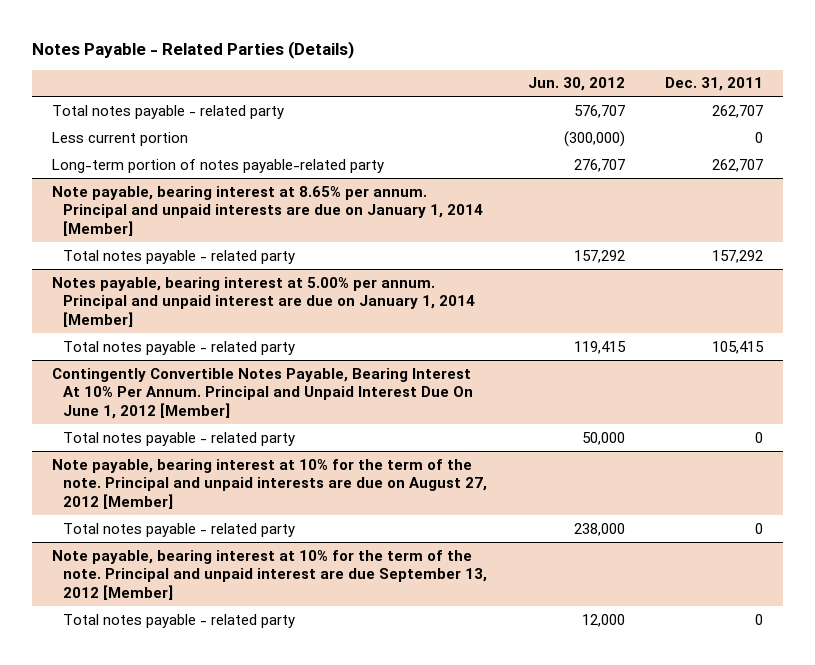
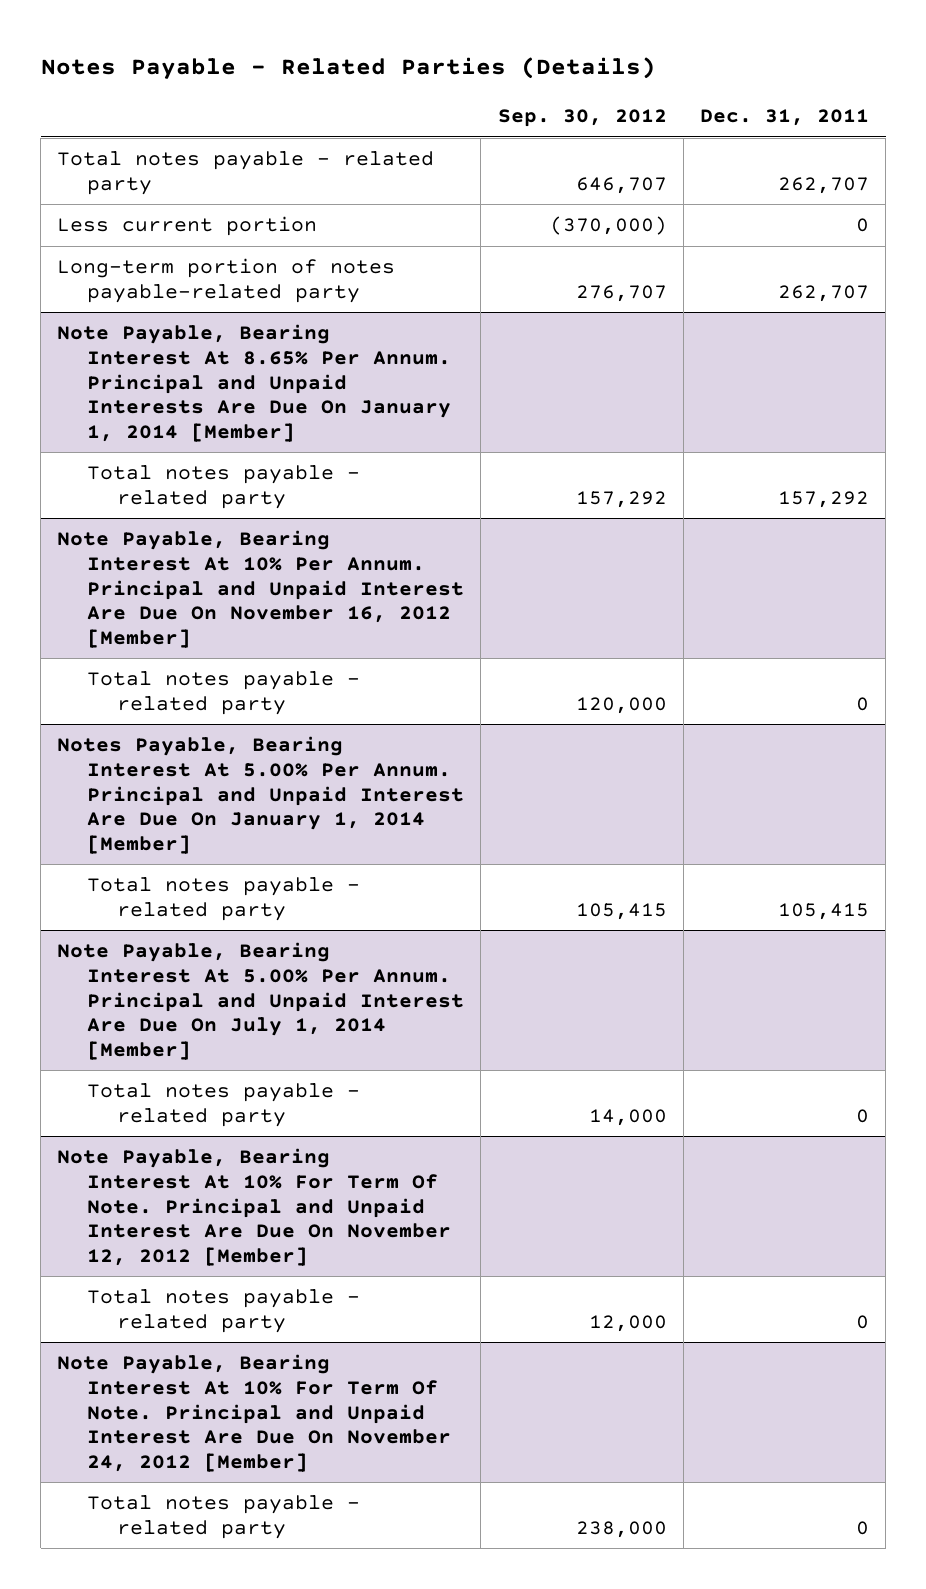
- | Jun. 30, 2012 | Dec. 31, 2011
+ | Sep. 30, 2012 | Dec. 31, 2011
- Note payable, bearing interest at 8.65% per annum. Principal and unpaid interests are due on January 1, 2014 [Member]
+ Note Payable, Bearing Interest At 8.65% Per Annum. Principal and Unpaid Interests Are Due On January 1, 2014 [Member]
- Notes payable, bearing interest at 5.00% per annum. Principal and unpaid interest are due on January 1, 2014 [Member]
+ Note Payable, Bearing Interest At 10% Per Annum. Principal and Unpaid Interest Are Due On November 16, 2012 [Member]
+ Total notes payable - related party | 120,000 | 0
+ Notes Payable, Bearing Interest At 5.00% Per Annum. Principal and Unpaid Interest Are Due On January 1, 2014 [Member]
- Contingently Convertible Notes Payable, Bearing Interest At 10% Per Annum. Principal and Unpaid Interest Due On June 1, 2012 [Member]
+ Note Payable, Bearing Interest At 5.00% Per Annum. Principal and Unpaid Interest Are Due On July 1, 2014 [Member]
- Note payable, bearing interest at 10% for the term of the note. Principal and unpaid interests are due on August 27, 2012 [Member]
+ Note Payable, Bearing Interest At 10% For Term Of Note. Principal and Unpaid Interest Are Due On November 12, 2012 [Member]
- Note payable, bearing interest at 10% for the term of the note. Principal and unpaid interest are due September 13, 2012 [Member]
+ Note Payable, Bearing Interest At 10% For Term Of Note. Principal and Unpaid Interest Are Due On November 24, 2012 [Member]

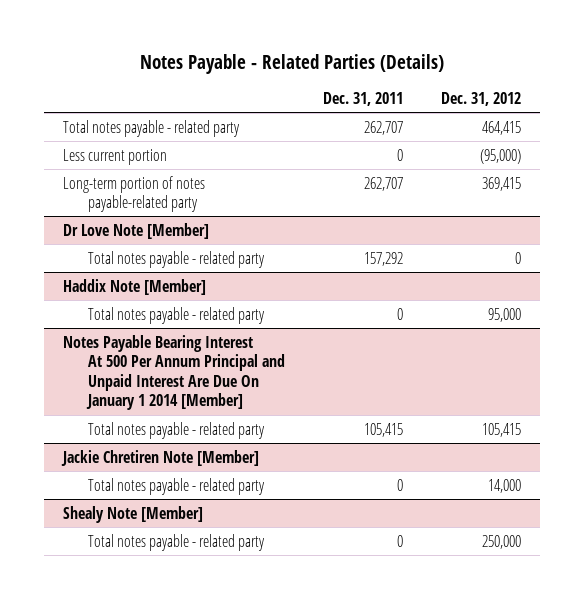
- | Sep. 30, 2012 | Dec. 31, 2011
+ | Dec. 31, 2011 | Dec. 31, 2012
- Note Payable, Bearing Interest At 8.65% Per Annum. Principal and Unpaid Interests Are Due On January 1, 2014 [Member]
+ Dr Love Note [Member]
- Note Payable, Bearing Interest At 10% Per Annum. Principal and Unpaid Interest Are Due On November 16, 2012 [Member]
+ Haddix Note [Member]
- Notes Payable, Bearing Interest At 5.00% Per Annum. Principal and Unpaid Interest Are Due On January 1, 2014 [Member]
+ Notes Payable Bearing Interest At 500 Per Annum Principal and Unpaid Interest Are Due On January 1 2014 [Member]
- Note Payable, Bearing Interest At 5.00% Per Annum. Principal and Unpaid Interest Are Due On July 1, 2014 [Member]
- Total notes payable - related party | 14,000 | 0
- Note Payable, Bearing Interest At 10% For Term Of Note. Principal and Unpaid Interest Are Due On November 12, 2012 [Member]
+ Jackie Chretiren Note [Member]
- Note Payable, Bearing Interest At 10% For Term Of Note. Principal and Unpaid Interest Are Due On November 24, 2012 [Member]
+ Shealy Note [Member]

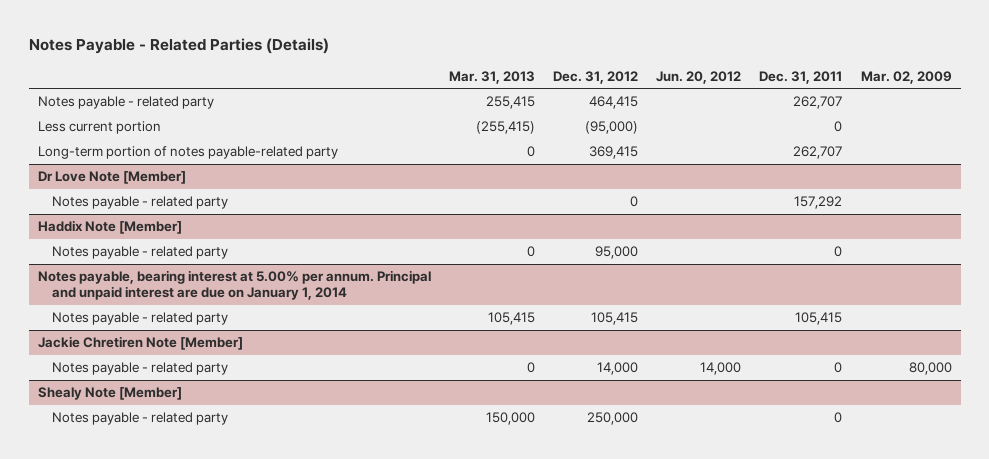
- | Dec. 31, 2011 | Dec. 31, 2012
+ | Mar. 31, 2013 | Dec. 31, 2012 | Jun. 20, 2012 | Dec. 31, 2011 | Mar. 02, 2009
- Total notes payable - related party | 262,707 | 464,415
+ Notes payable - related party | 255,415 | 464,415 | | 262,707 |
@ Dr Love Note [Member]
- Total notes payable - related party | 157,292 | 0
+ Notes payable - related party | | 0 | | 157,292 |
@ Haddix Note [Member]
- Total notes payable - related party | 0 | 95,000
- Notes Payable Bearing Interest At 500 Per Annum Principal and Unpaid Interest Are Due On January 1 2014 [Member]
- Total notes payable - related party | 105,415 | 105,415
@ Haddix Note [Member]
+ Notes payable - related party | 0 | 95,000 | | 0 |
+ Notes payable, bearing interest at 5.00% per annum. Principal and unpaid interest are due on January 1, 2014
+ Notes payable - related party | 105,415 | 105,415 | | 105,415 |
@ Jackie Chretiren Note [Member]
- Total notes payable - related party | 0 | 14,000
+ Notes payable - related party | 0 | 14,000 | 14,000 | 0 | 80,000
@ Shealy Note [Member]
- Total notes payable - related party | 0 | 250,000
+ Notes payable - related party | 150,000 | 250,000 | | 0 |

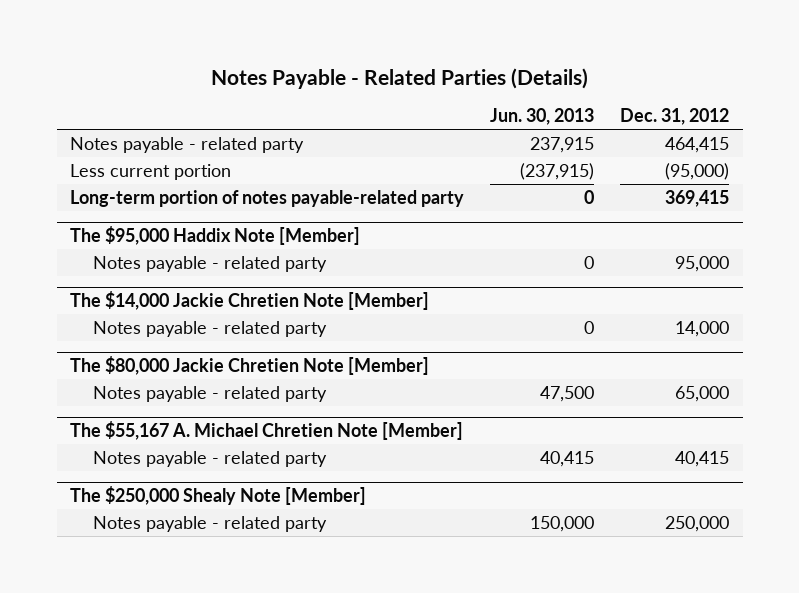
- | Mar. 31, 2013 | Dec. 31, 2012 | Jun. 20, 2012 | Dec. 31, 2011 | Mar. 02, 2009
+ | Jun. 30, 2013 | Dec. 31, 2012
- Dr Love Note [Member]
- Notes payable - related party | | 0 | | 157,292 |
- Haddix Note [Member]
+ The $95,000 Haddix Note [Member]
- Notes payable, bearing interest at 5.00% per annum. Principal and unpaid interest are due on January 1, 2014
- Notes payable - related party | 105,415 | 105,415 | | 105,415 |
- Jackie Chretiren Note [Member]
+ The $14,000 Jackie Chretien Note [Member]
- Shealy Note [Member]
+ The $80,000 Jackie Chretien Note [Member]
+ Notes payable - related party | 47,500 | 65,000
+ The $55,167 A. Michael Chretien Note [Member]
+ Notes payable - related party | 40,415 | 40,415
+ The $250,000 Shealy Note [Member]

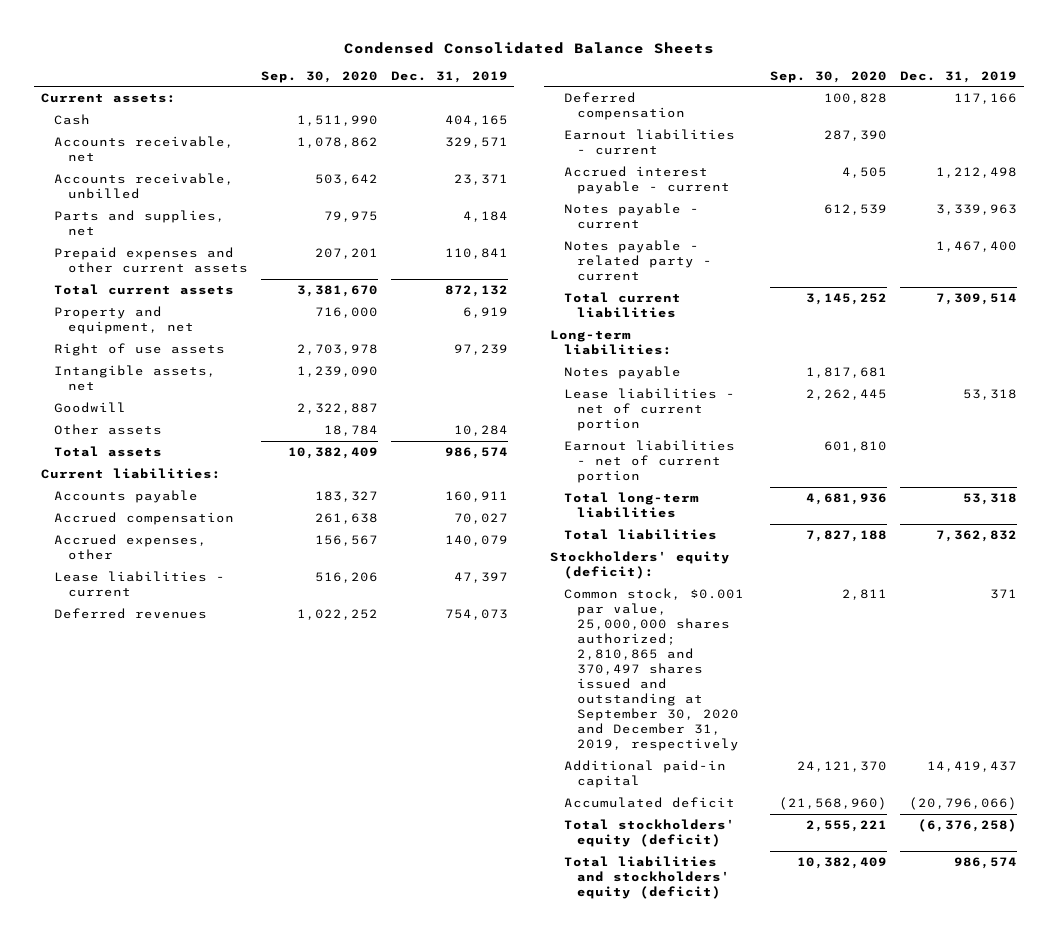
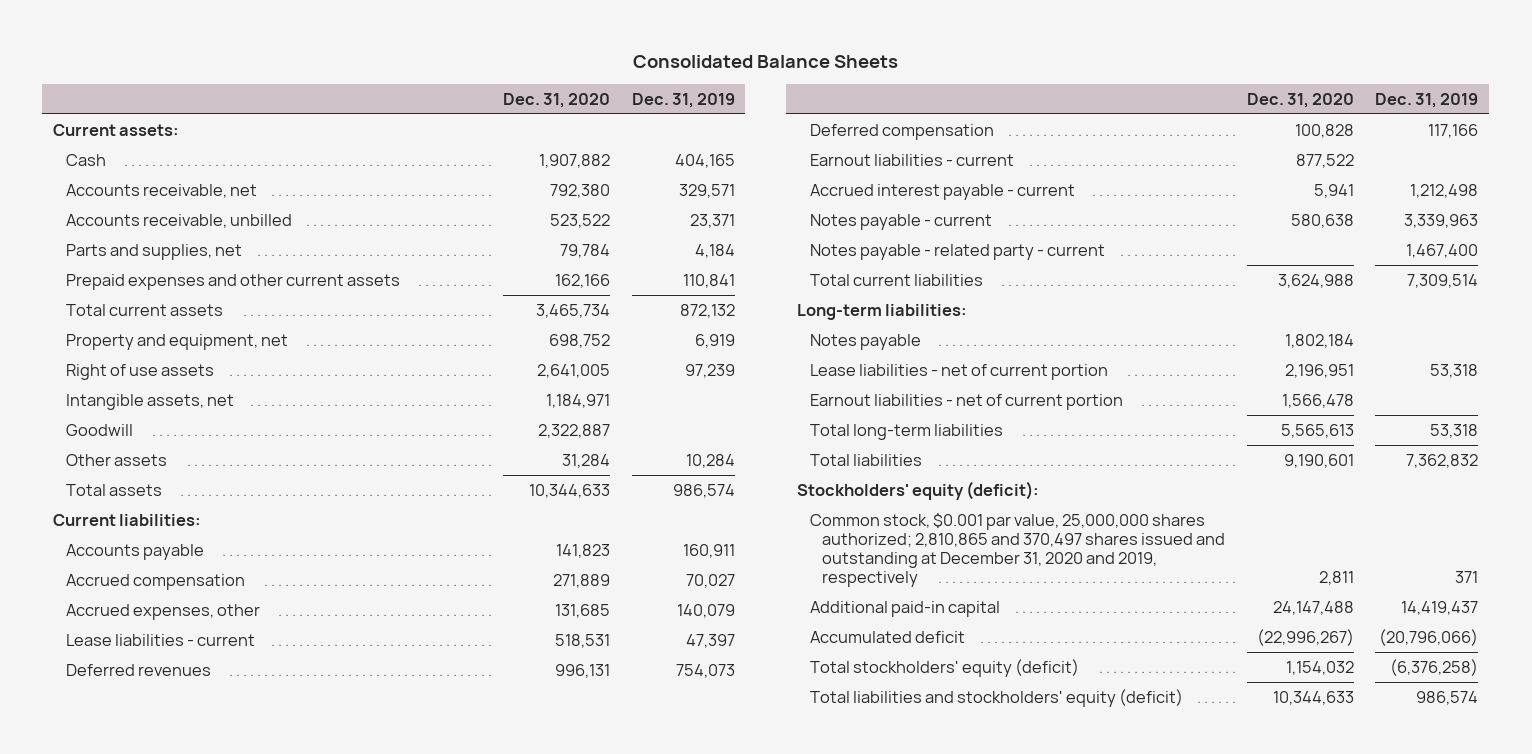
- Condensed Consolidated Balance Sheets
+ Consolidated Balance Sheets
- | Sep. 30, 2020 | Dec. 31, 2019
+ | Dec. 31, 2020 | Dec. 31, 2019
- Common stock, $0.001 par value, 25,000,000 shares authorized; 2,810,865 and 370,497 shares issued and outstanding at September 30, 2020 and December 31, 2019, respectively | 2,811 | 371
+ Common stock, $0.001 par value, 25,000,000 shares authorized; 2,810,865 and 370,497 shares issued and outstanding at December 31, 2020 and 2019, respectively | 2,811 | 371

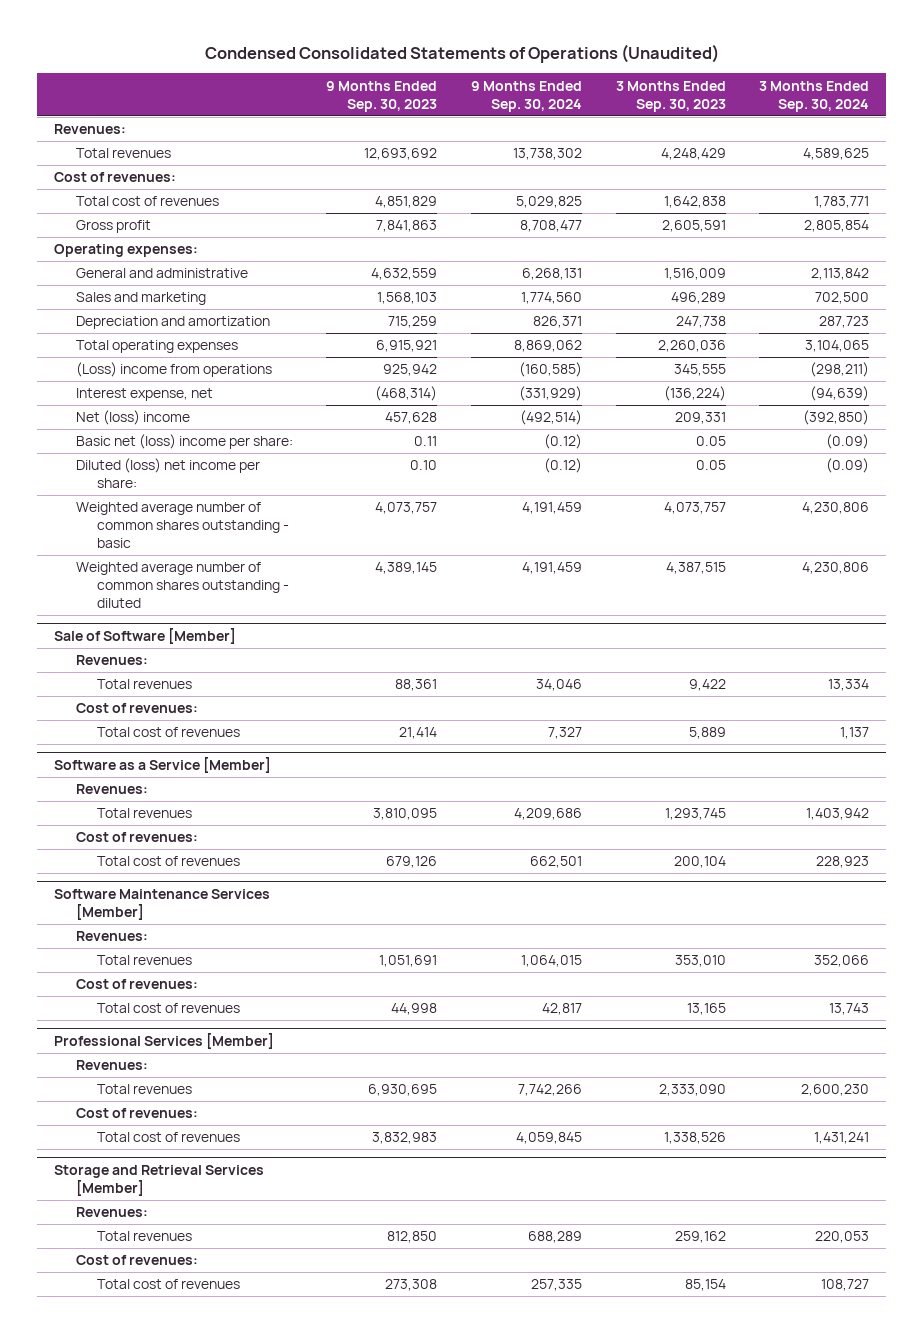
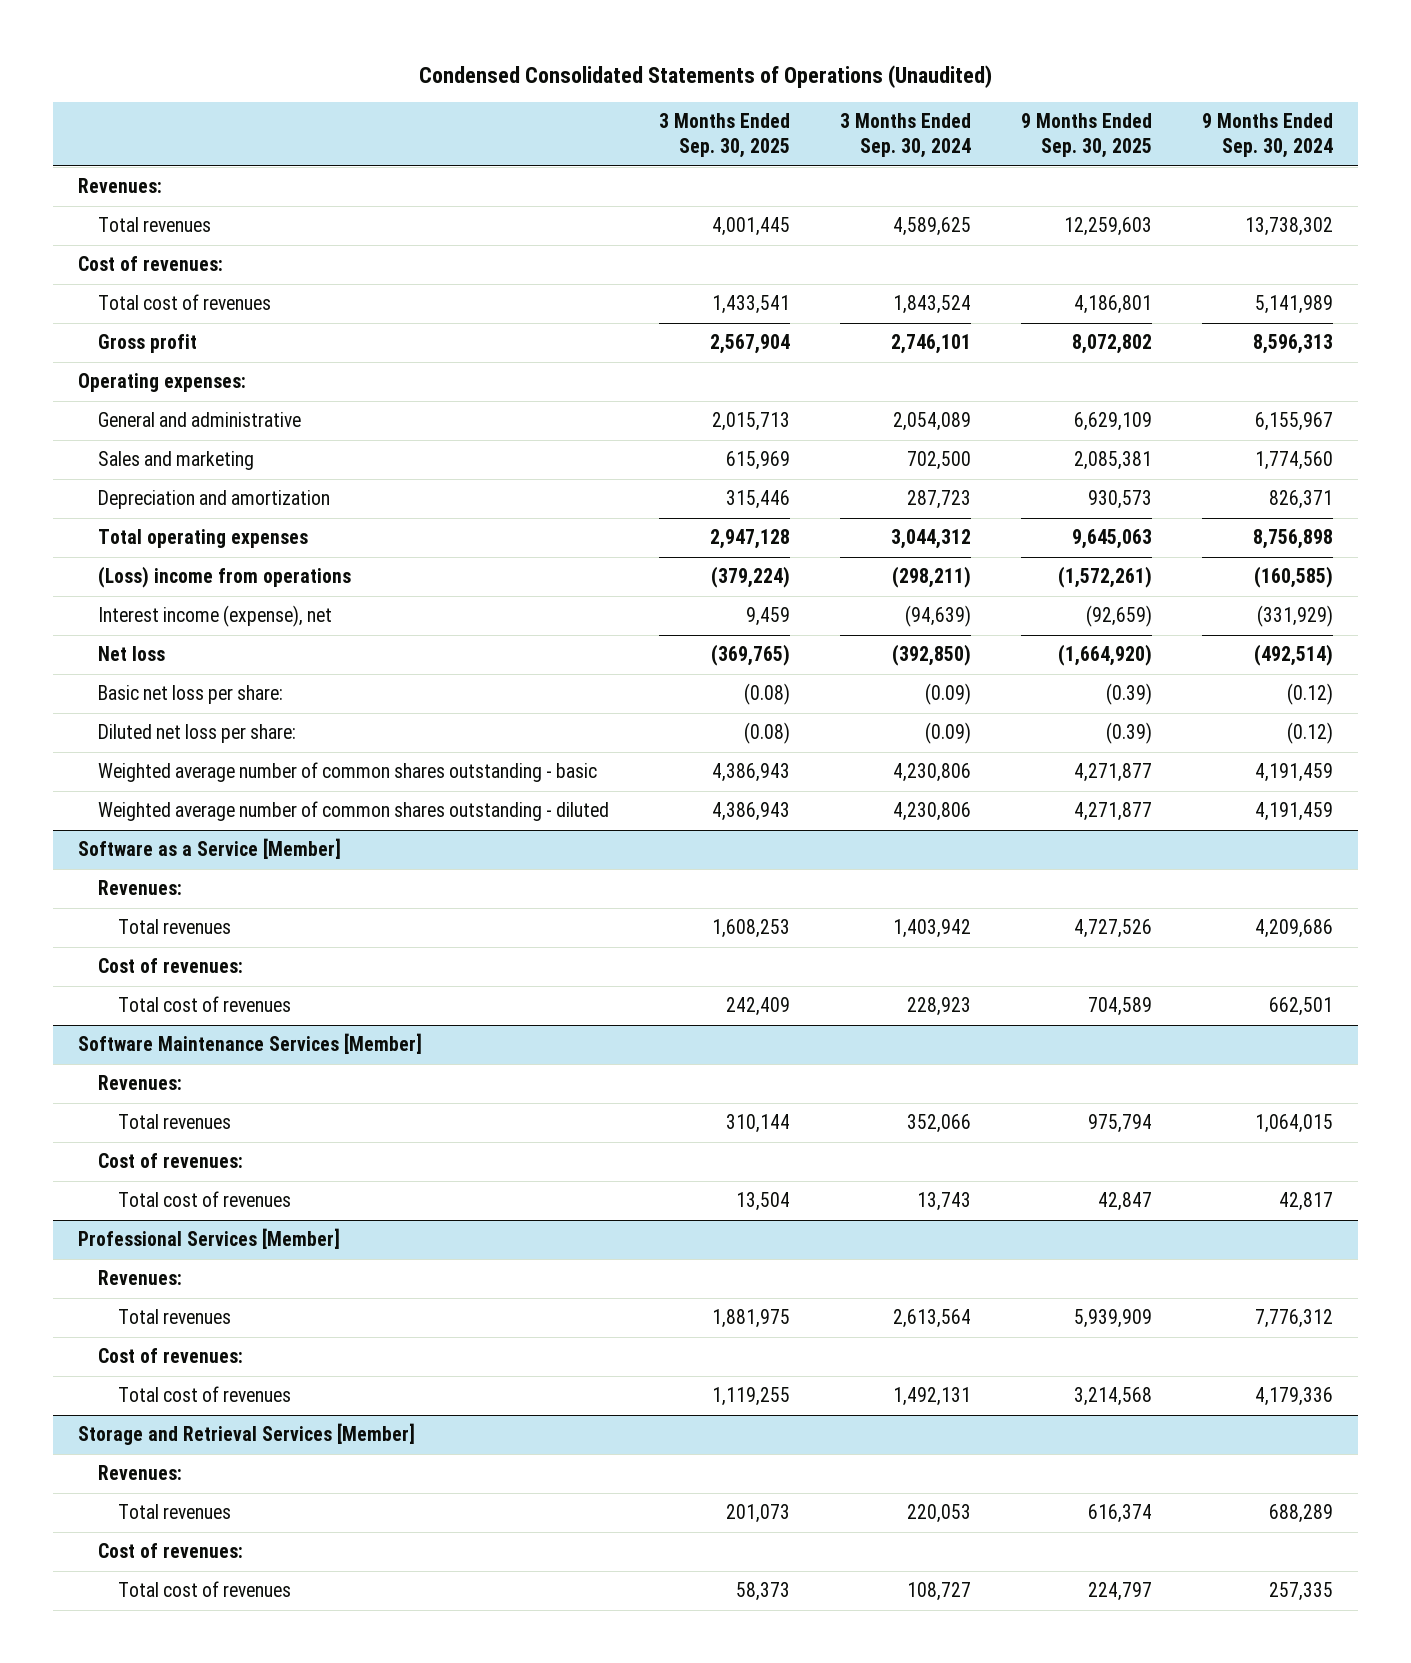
- | 9 Months Ended Sep. 30, 2023 | 9 Months Ended Sep. 30, 2024 | 3 Months Ended Sep. 30, 2023 | 3 Months Ended Sep. 30, 2024
+ | 3 Months Ended Sep. 30, 2025 | 3 Months Ended Sep. 30, 2024 | 9 Months Ended Sep. 30, 2025 | 9 Months Ended Sep. 30, 2024
- Total cost of revenues | 4,851,829 | 5,029,825 | 1,642,838 | 1,783,771
- Gross profit | 7,841,863 | 8,708,477 | 2,605,591 | 2,805,854
+ Total cost of revenues | 1,433,541 | 1,843,524 | 4,186,801 | 5,141,989
+ Gross profit | 2,567,904 | 2,746,101 | 8,072,802 | 8,596,313
- General and administrative | 4,632,559 | 6,268,131 | 1,516,009 | 2,113,842
+ General and administrative | 2,015,713 | 2,054,089 | 6,629,109 | 6,155,967
- Total operating expenses | 6,915,921 | 8,869,062 | 2,260,036 | 3,104,065
+ Total operating expenses | 2,947,128 | 3,044,312 | 9,645,063 | 8,756,898
- Interest expense, net | (468,314) | (331,929) | (136,224) | (94,639)
- Net (loss) income | 457,628 | (492,514) | 209,331 | (392,850)
- Basic net (loss) income per share: | 0.11 | (0.12) | 0.05 | (0.09)
- Diluted (loss) net income per share: | 0.10 | (0.12) | 0.05 | (0.09)
+ Interest income (expense), net | 9,459 | (94,639) | (92,659) | (331,929)
+ Net loss | (369,765) | (392,850) | (1,664,920) | (492,514)
+ Basic net loss per share: | (0.08) | (0.09) | (0.39) | (0.12)
+ Diluted net loss per share: | (0.08) | (0.09) | (0.39) | (0.12)
- Sale of Software [Member]
- Revenues:
- Total revenues | 88,361 | 34,046 | 9,422 | 13,334
- Cost of revenues:
- Total cost of revenues | 21,414 | 7,327 | 5,889 | 1,137
@ Professional Services [Member]
- Total revenues | 6,930,695 | 7,742,266 | 2,333,090 | 2,600,230
+ Total revenues | 1,881,975 | 2,613,564 | 5,939,909 | 7,776,312
- Total cost of revenues | 3,832,983 | 4,059,845 | 1,338,526 | 1,431,241
+ Total cost of revenues | 1,119,255 | 1,492,131 | 3,214,568 | 4,179,336

